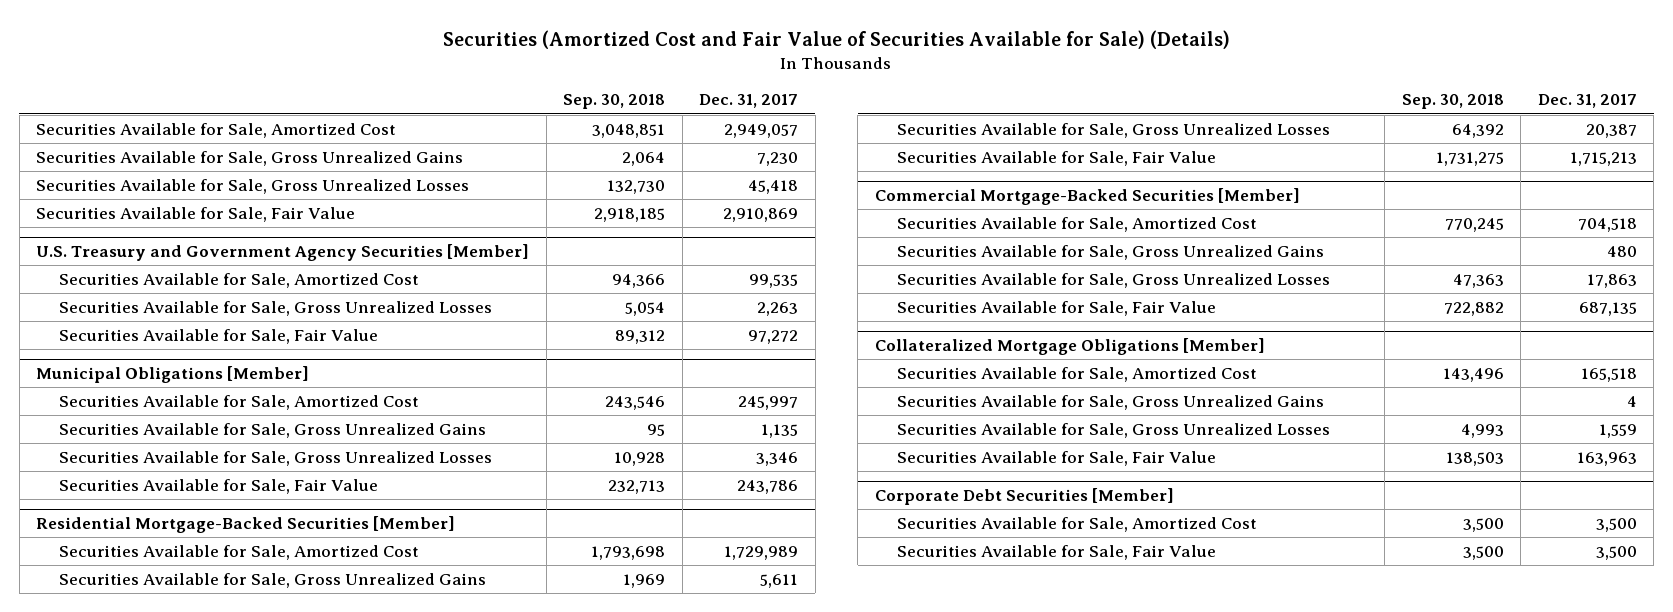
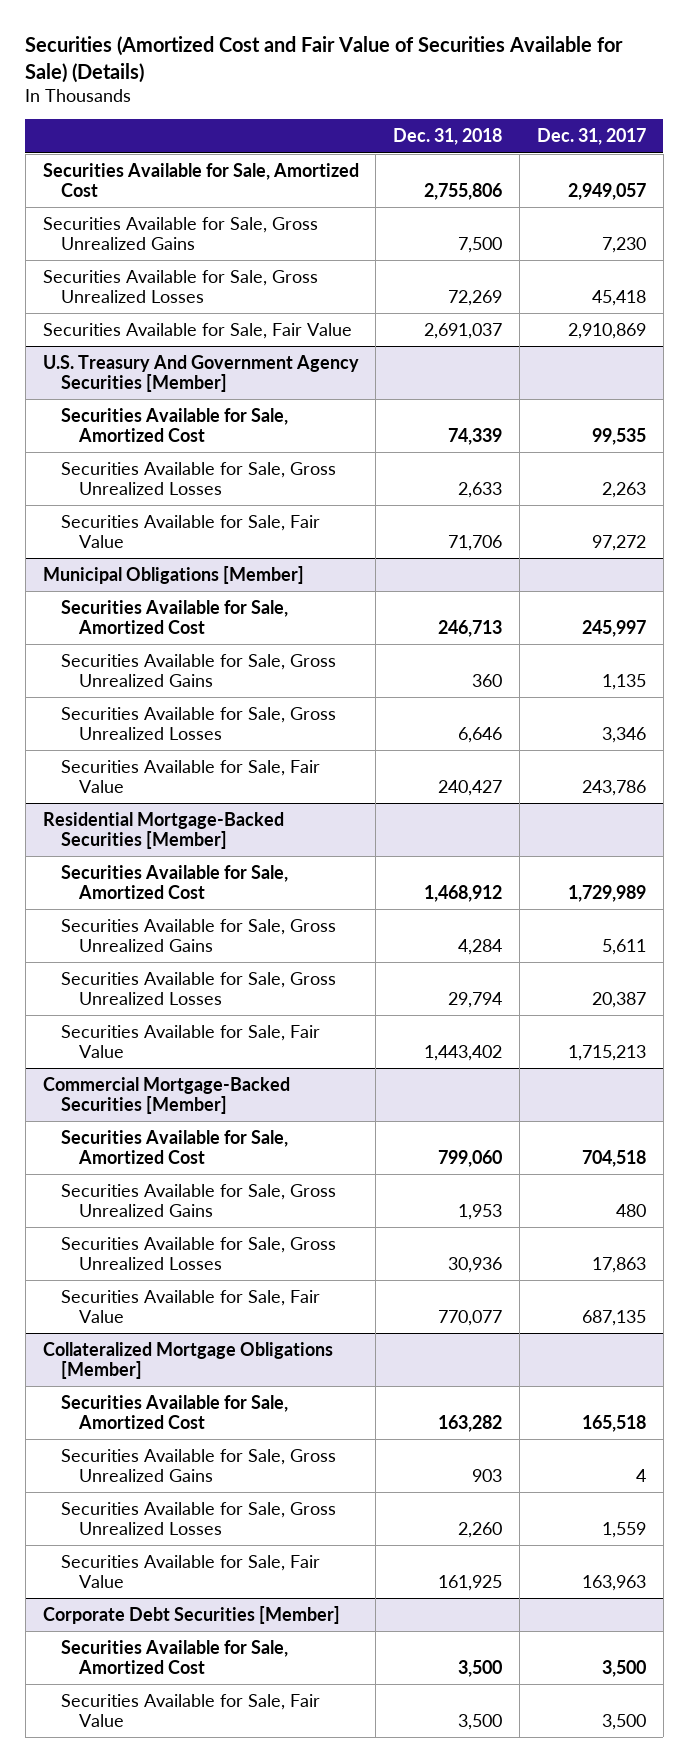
- | Sep. 30, 2018 | Dec. 31, 2017
+ | Dec. 31, 2018 | Dec. 31, 2017
- U.S. Treasury and Government Agency Securities [Member]
+ U.S. Treasury And Government Agency Securities [Member]

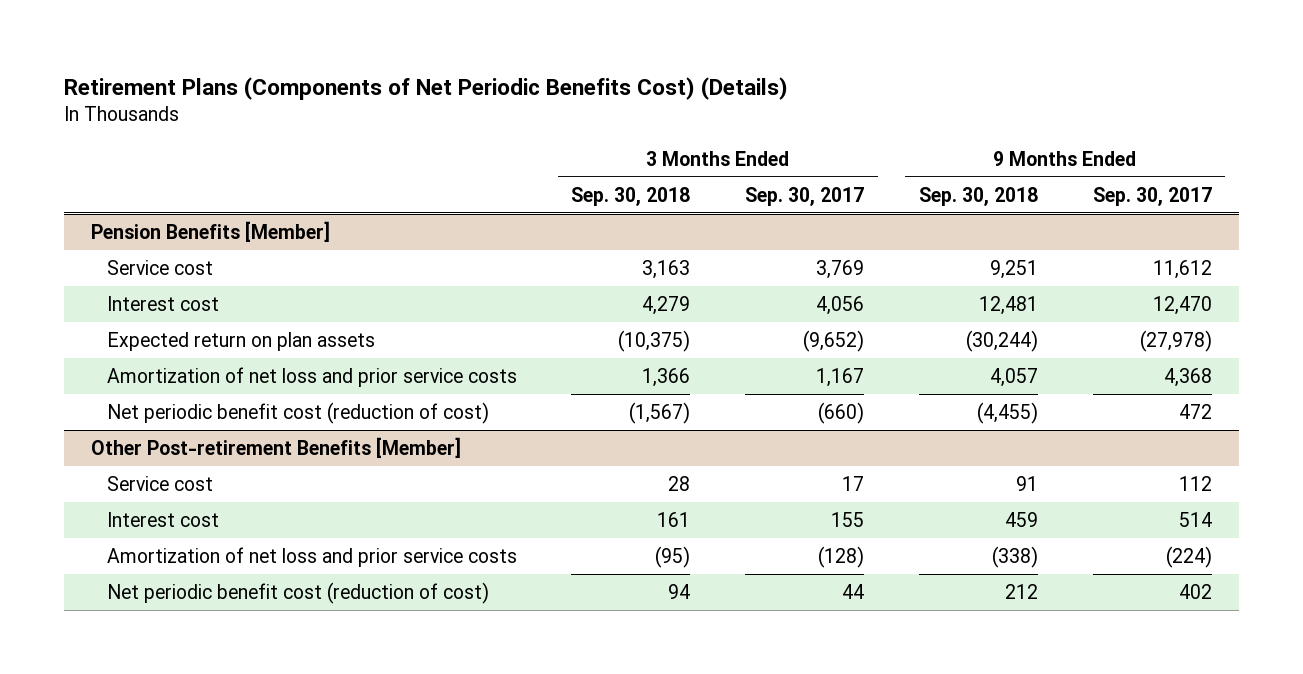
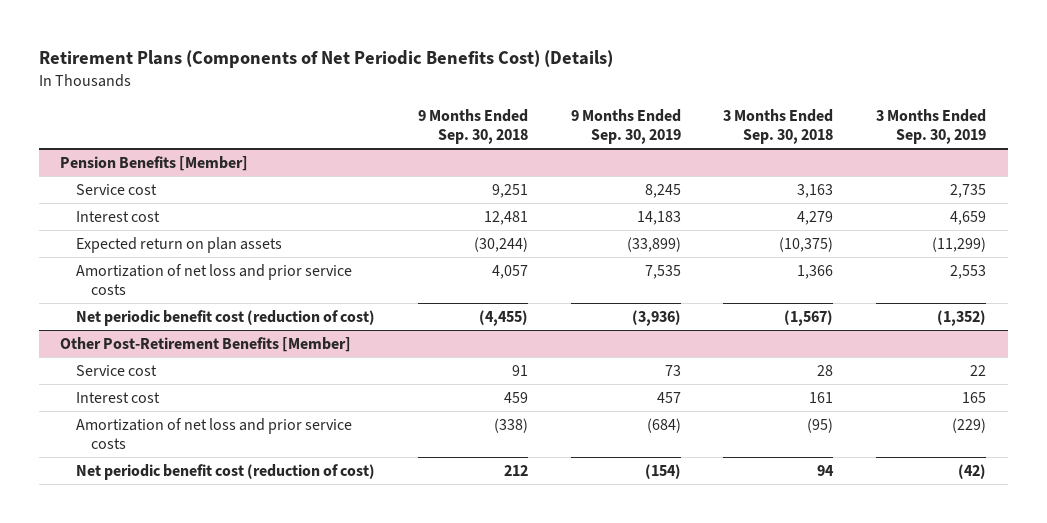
- | 3 Months Ended Sep. 30, 2018 | 3 Months Ended Sep. 30, 2017 | 9 Months Ended Sep. 30, 2018 | 9 Months Ended Sep. 30, 2017
+ | 9 Months Ended Sep. 30, 2018 | 9 Months Ended Sep. 30, 2019 | 3 Months Ended Sep. 30, 2018 | 3 Months Ended Sep. 30, 2019
- Other Post-retirement Benefits [Member]
+ Other Post-Retirement Benefits [Member]

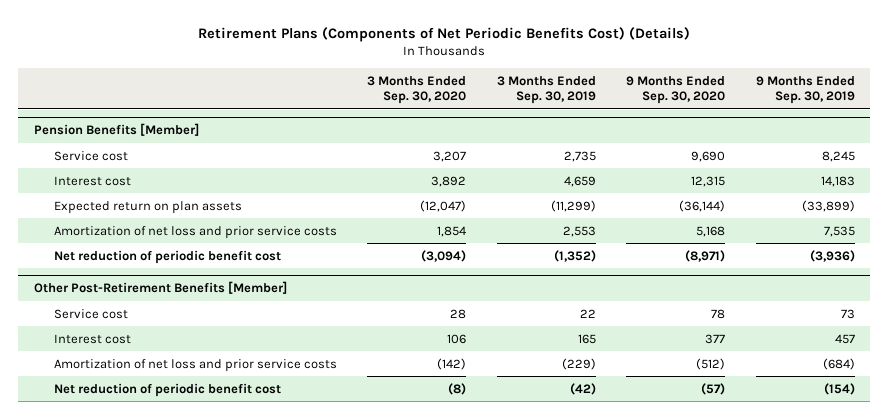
- | 9 Months Ended Sep. 30, 2018 | 9 Months Ended Sep. 30, 2019 | 3 Months Ended Sep. 30, 2018 | 3 Months Ended Sep. 30, 2019
+ | 3 Months Ended Sep. 30, 2020 | 3 Months Ended Sep. 30, 2019 | 9 Months Ended Sep. 30, 2020 | 9 Months Ended Sep. 30, 2019
@ Pension Benefits [Member]
- Net periodic benefit cost (reduction of cost) | (4,455) | (3,936) | (1,567) | (1,352)
+ Net reduction of periodic benefit cost | (3,094) | (1,352) | (8,971) | (3,936)
@ Other Post-Retirement Benefits [Member]
- Net periodic benefit cost (reduction of cost) | 212 | (154) | 94 | (42)
+ Net reduction of periodic benefit cost | (8) | (42) | (57) | (154)

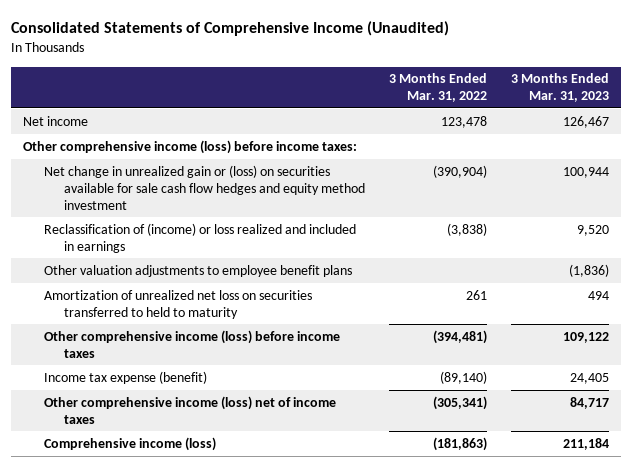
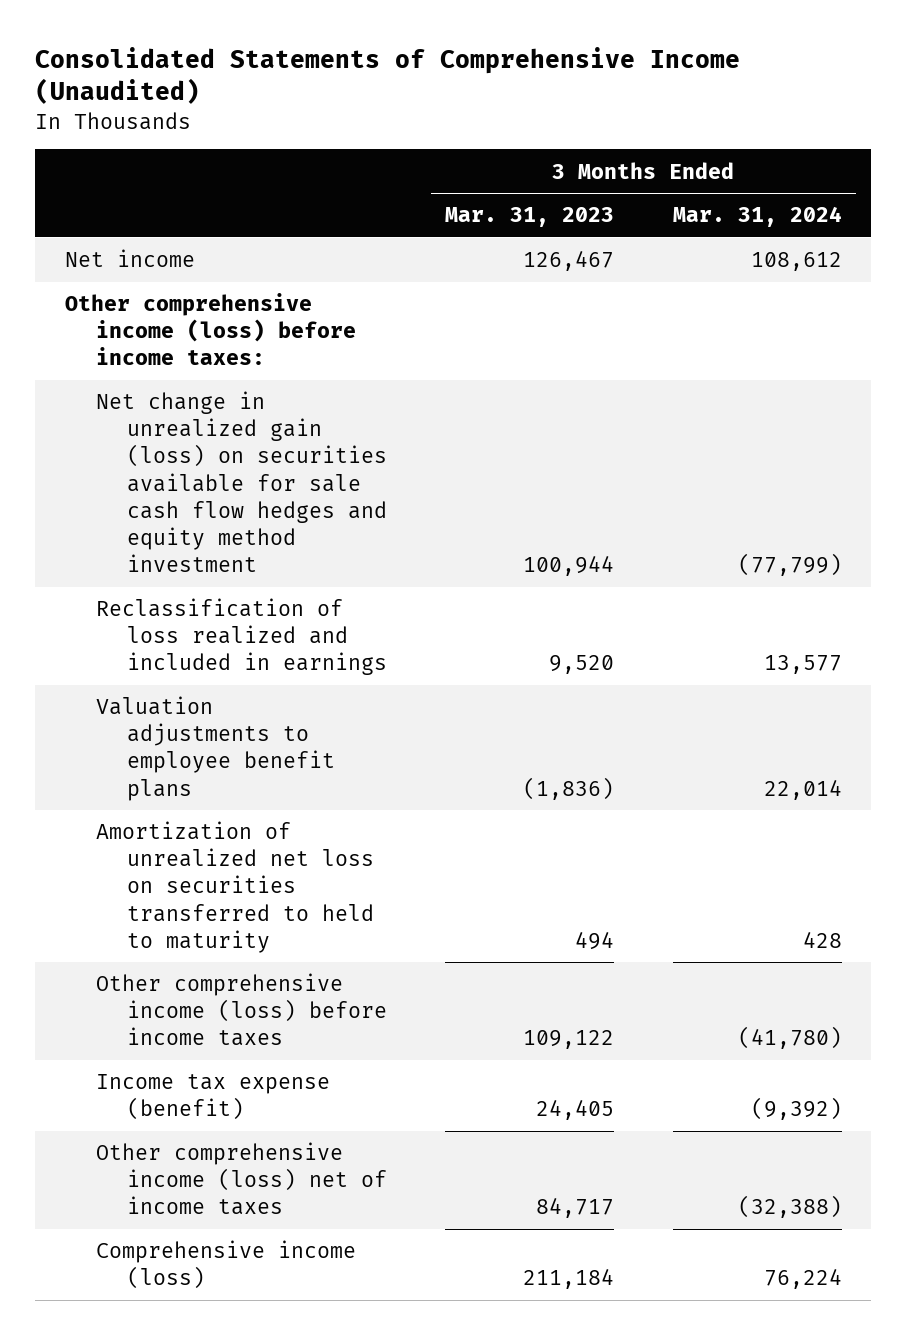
- | 3 Months Ended Mar. 31, 2022 | 3 Months Ended Mar. 31, 2023
+ | 3 Months Ended Mar. 31, 2023 | 3 Months Ended Mar. 31, 2024
- Net change in unrealized gain or (loss) on securities available for sale cash flow hedges and equity method investment | (390,904) | 100,944
- Reclassification of (income) or loss realized and included in earnings | (3,838) | 9,520
- Other valuation adjustments to employee benefit plans | | (1,836)
+ Net change in unrealized gain (loss) on securities available for sale cash flow hedges and equity method investment | 100,944 | (77,799)
+ Reclassification of loss realized and included in earnings | 9,520 | 13,577
+ Valuation adjustments to employee benefit plans | (1,836) | 22,014

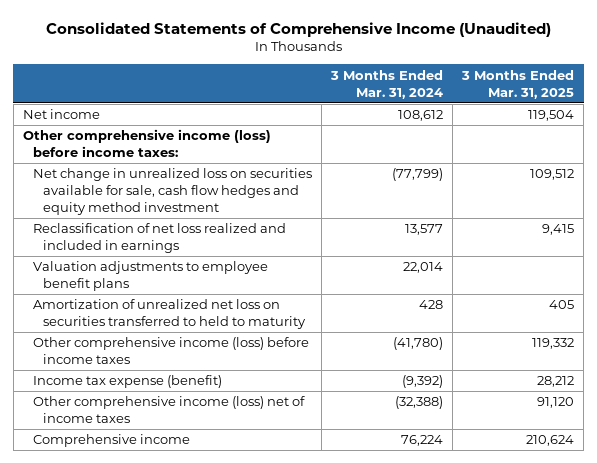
- | 3 Months Ended Mar. 31, 2023 | 3 Months Ended Mar. 31, 2024
+ | 3 Months Ended Mar. 31, 2024 | 3 Months Ended Mar. 31, 2025
- Net change in unrealized gain (loss) on securities available for sale cash flow hedges and equity method investment | 100,944 | (77,799)
- Reclassification of loss realized and included in earnings | 9,520 | 13,577
+ Net change in unrealized loss on securities available for sale, cash flow hedges and equity method investment | (77,799) | 109,512
+ Reclassification of net loss realized and included in earnings | 13,577 | 9,415
- Comprehensive income (loss) | 211,184 | 76,224
+ Comprehensive income | 76,224 | 210,624

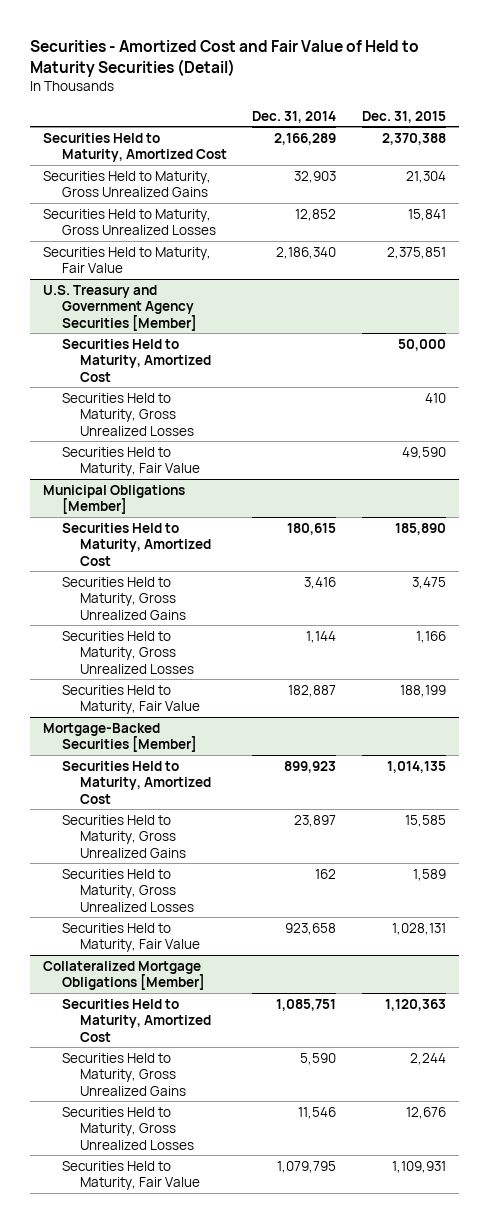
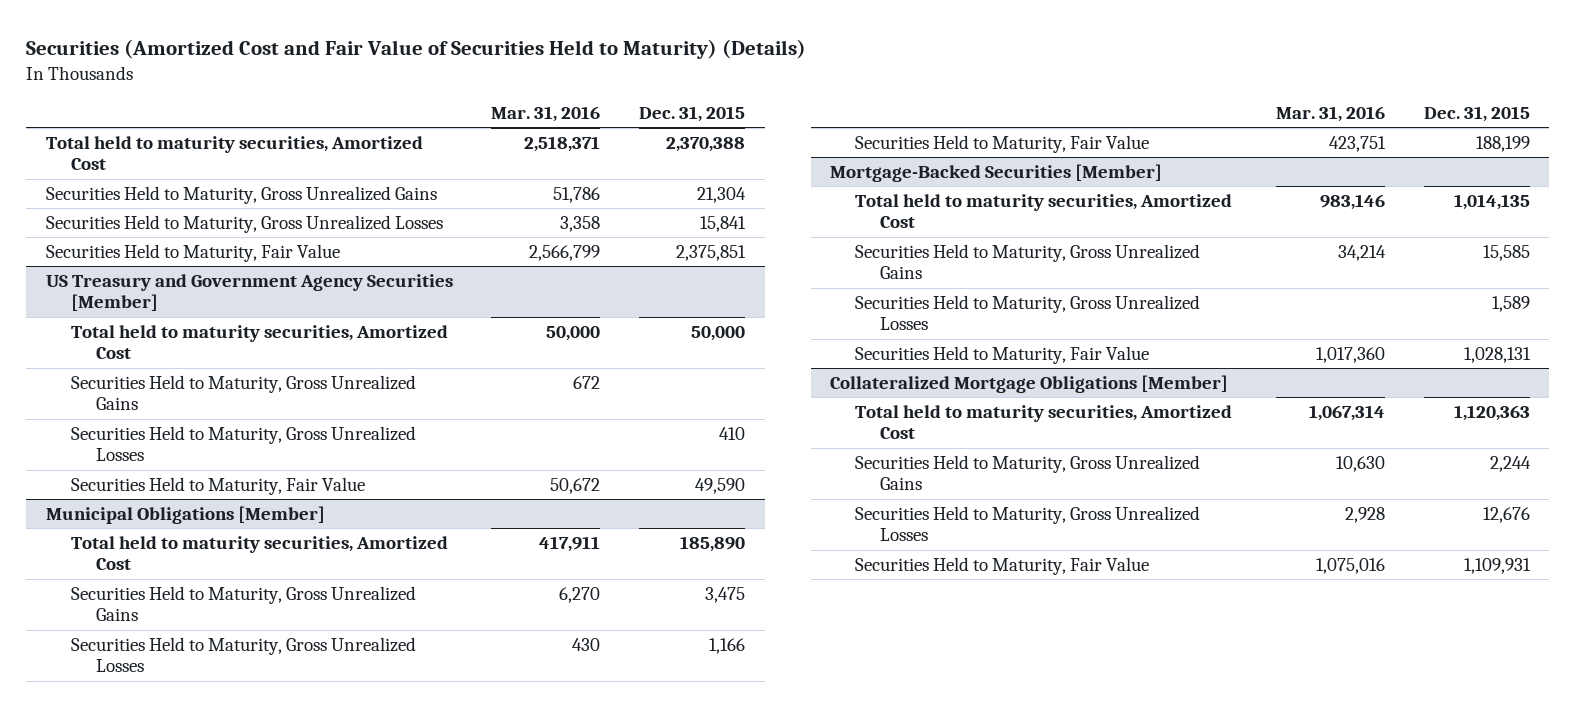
- Securities - Amortized Cost and Fair Value of Held to Maturity Securities (Detail)
+ Securities (Amortized Cost and Fair Value of Securities Held to Maturity) (Details)
- | Dec. 31, 2014 | Dec. 31, 2015
+ | Mar. 31, 2016 | Dec. 31, 2015
- Securities Held to Maturity, Amortized Cost | 2,166,289 | 2,370,388
+ Total held to maturity securities, Amortized Cost | 2,518,371 | 2,370,388
- U.S. Treasury and Government Agency Securities [Member]
- Securities Held to Maturity, Amortized Cost | | 50,000
+ US Treasury and Government Agency Securities [Member]
+ Total held to maturity securities, Amortized Cost | 50,000 | 50,000
+ Securities Held to Maturity, Gross Unrealized Gains | 672 |
@ Municipal Obligations [Member]
- Securities Held to Maturity, Amortized Cost | 180,615 | 185,890
+ Total held to maturity securities, Amortized Cost | 417,911 | 185,890
@ Mortgage-Backed Securities [Member]
- Securities Held to Maturity, Amortized Cost | 899,923 | 1,014,135
+ Total held to maturity securities, Amortized Cost | 983,146 | 1,014,135
@ Collateralized Mortgage Obligations [Member]
- Securities Held to Maturity, Amortized Cost | 1,085,751 | 1,120,363
+ Total held to maturity securities, Amortized Cost | 1,067,314 | 1,120,363

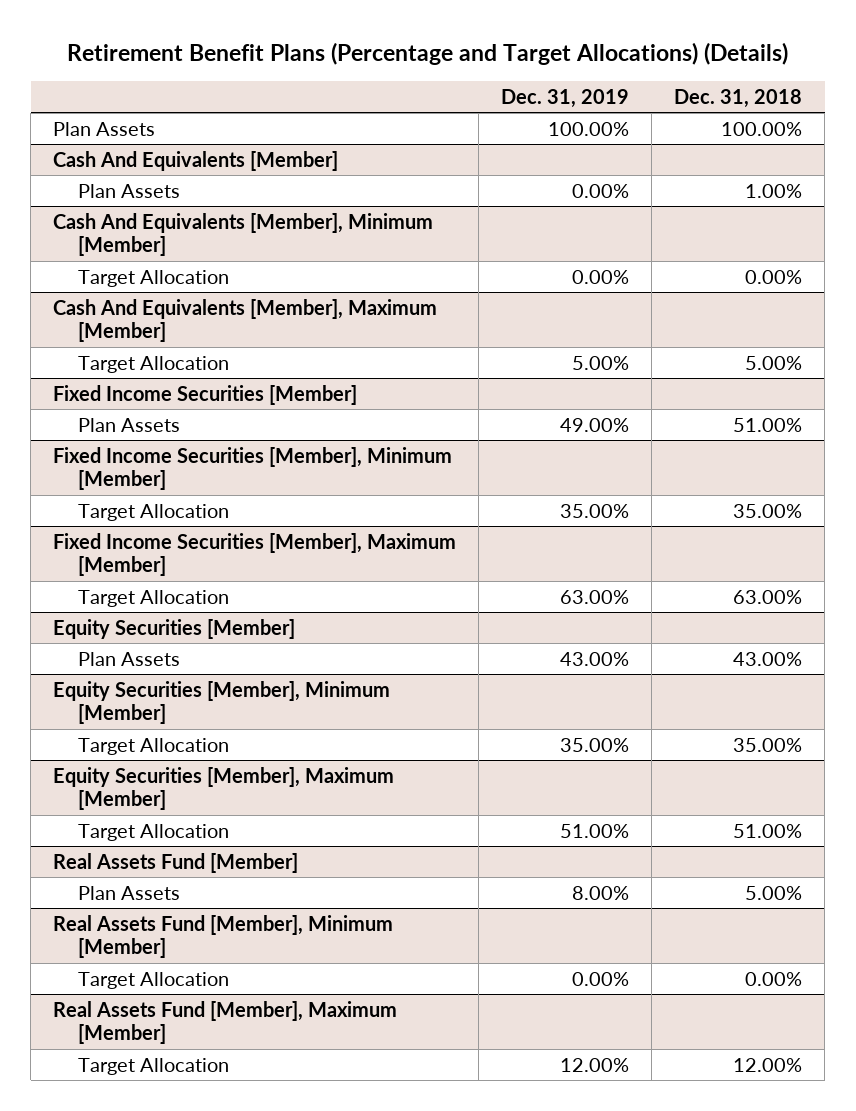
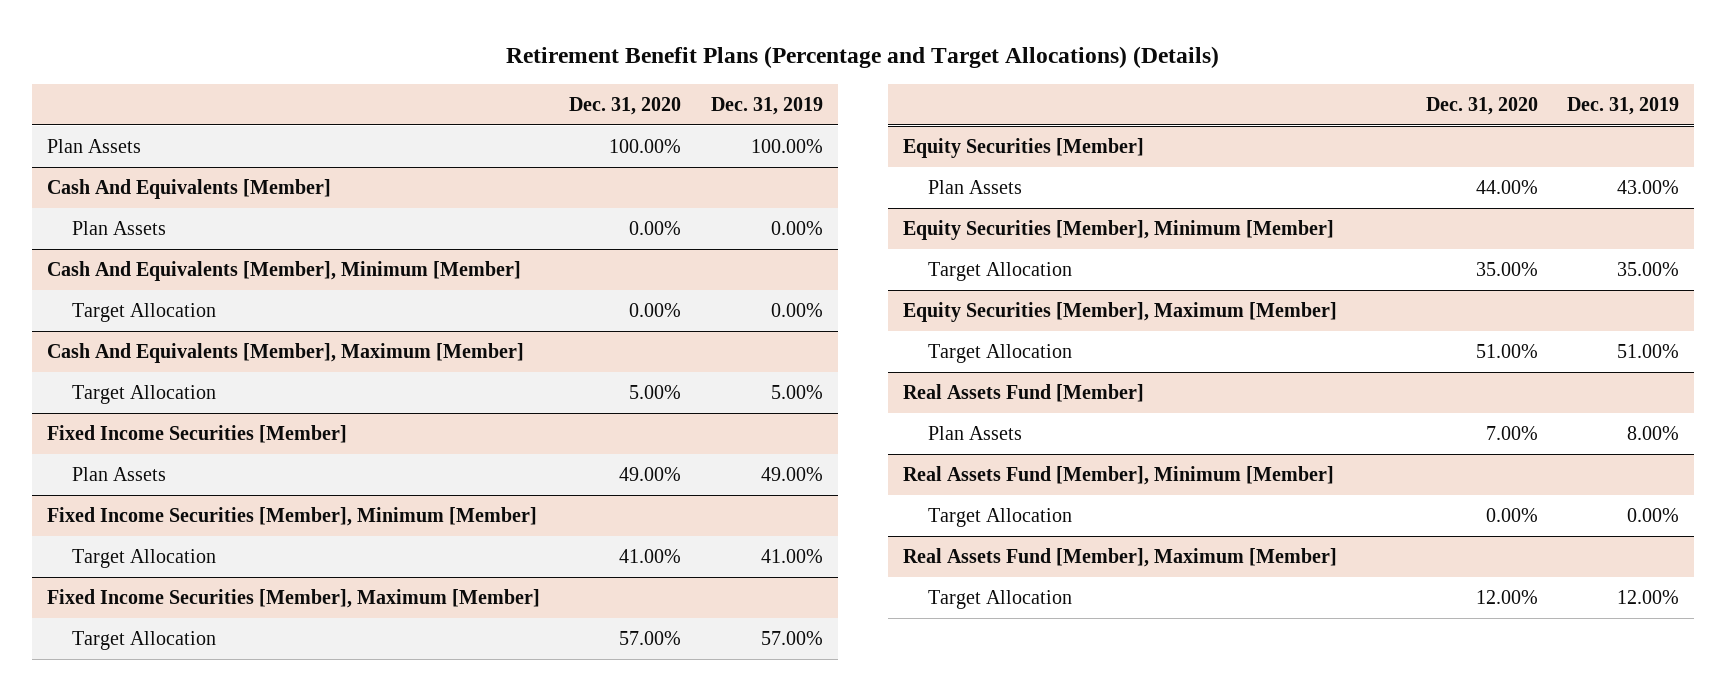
- | Dec. 31, 2019 | Dec. 31, 2018
+ | Dec. 31, 2020 | Dec. 31, 2019
@ Fixed Income Securities [Member], Minimum [Member]
- Target Allocation | 35.00% | 35.00%
+ Target Allocation | 41.00% | 41.00%
@ Fixed Income Securities [Member], Maximum [Member]
- Target Allocation | 63.00% | 63.00%
+ Target Allocation | 57.00% | 57.00%

